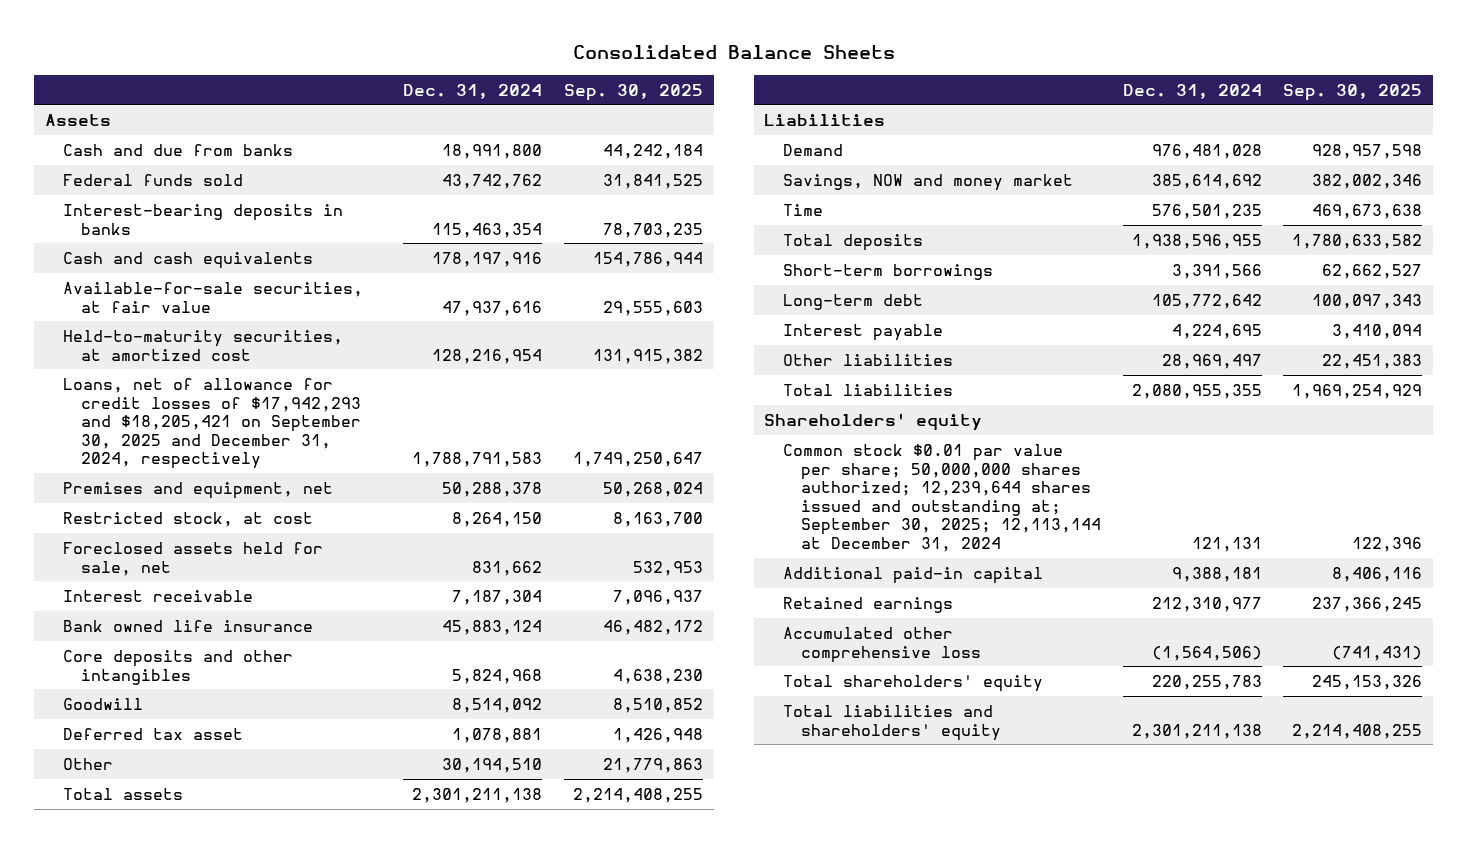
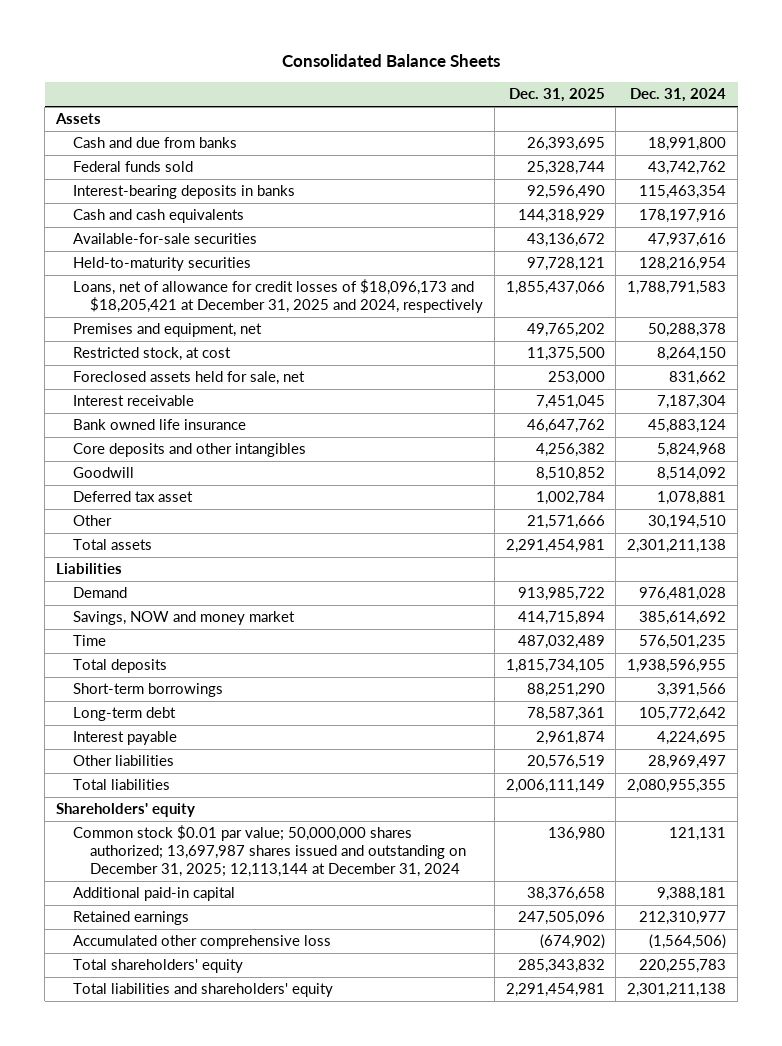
- | Dec. 31, 2024 | Sep. 30, 2025
+ | Dec. 31, 2025 | Dec. 31, 2024
- Available-for-sale securities, at fair value | 47,937,616 | 29,555,603
- Held-to-maturity securities, at amortized cost | 128,216,954 | 131,915,382
- Loans, net of allowance for credit losses of $17,942,293 and $18,205,421 on September 30, 2025 and December 31, 2024, respectively | 1,788,791,583 | 1,749,250,647
+ Available-for-sale securities | 43,136,672 | 47,937,616
+ Held-to-maturity securities | 97,728,121 | 128,216,954
+ Loans, net of allowance for credit losses of $18,096,173 and $18,205,421 at December 31, 2025 and 2024, respectively | 1,855,437,066 | 1,788,791,583
- Common stock $0.01 par value per share; 50,000,000 shares authorized; 12,239,644 shares issued and outstanding at; September 30, 2025; 12,113,144 at December 31, 2024 | 121,131 | 122,396
+ Common stock $0.01 par value; 50,000,000 shares authorized; 13,697,987 shares issued and outstanding on December 31, 2025; 12,113,144 at December 31, 2024 | 136,980 | 121,131

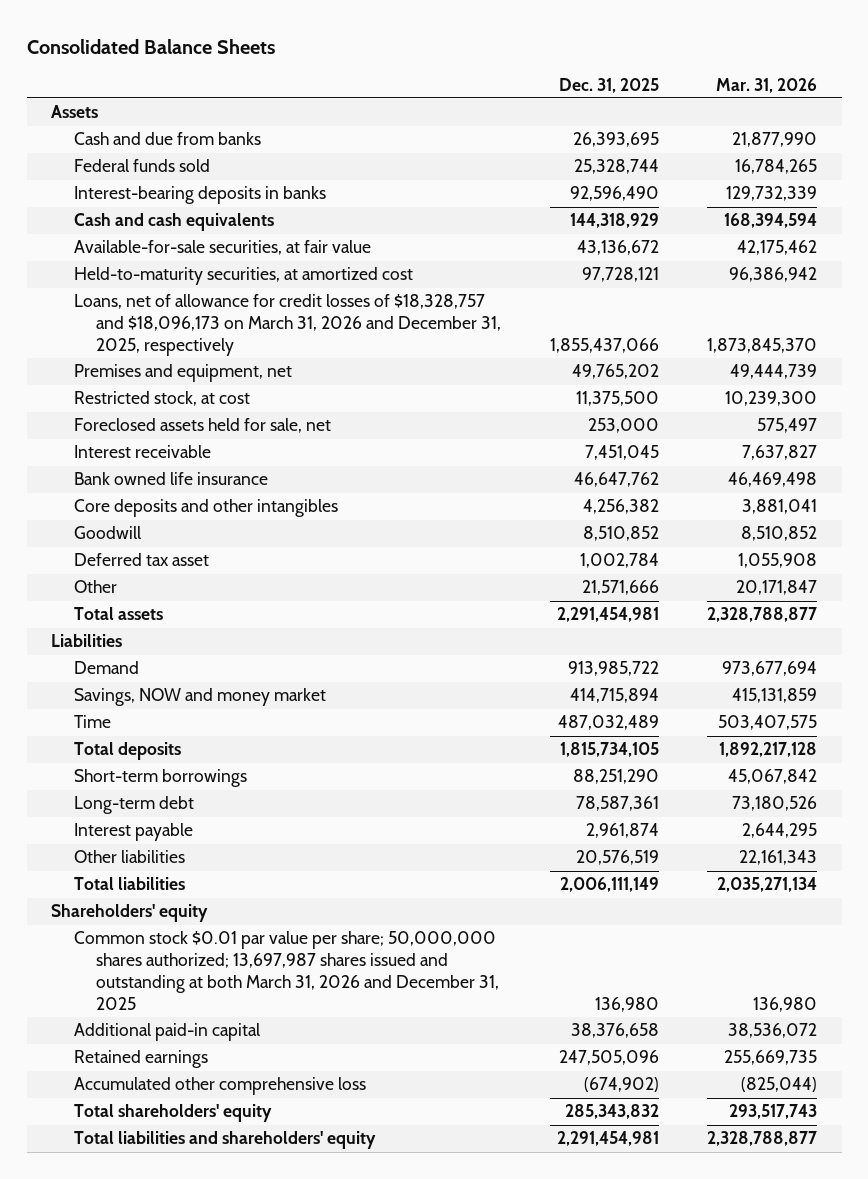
- | Dec. 31, 2025 | Dec. 31, 2024
+ | Dec. 31, 2025 | Mar. 31, 2026
- Available-for-sale securities | 43,136,672 | 47,937,616
- Held-to-maturity securities | 97,728,121 | 128,216,954
- Loans, net of allowance for credit losses of $18,096,173 and $18,205,421 at December 31, 2025 and 2024, respectively | 1,855,437,066 | 1,788,791,583
+ Available-for-sale securities, at fair value | 43,136,672 | 42,175,462
+ Held-to-maturity securities, at amortized cost | 97,728,121 | 96,386,942
+ Loans, net of allowance for credit losses of $18,328,757 and $18,096,173 on March 31, 2026 and December 31, 2025, respectively | 1,855,437,066 | 1,873,845,370
- Common stock $0.01 par value; 50,000,000 shares authorized; 13,697,987 shares issued and outstanding on December 31, 2025; 12,113,144 at December 31, 2024 | 136,980 | 121,131
+ Common stock $0.01 par value per share; 50,000,000 shares authorized; 13,697,987 shares issued and outstanding at both March 31, 2026 and December 31, 2025 | 136,980 | 136,980

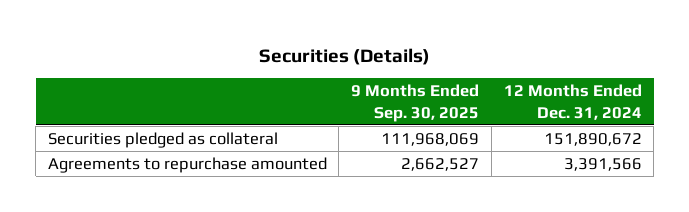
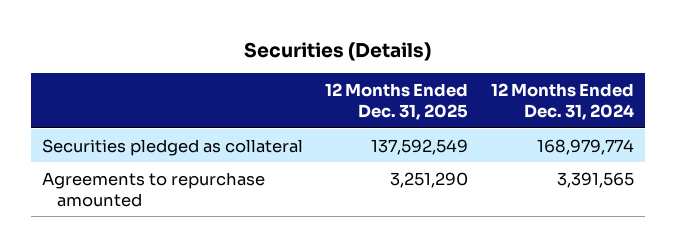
- | 9 Months Ended Sep. 30, 2025 | 12 Months Ended Dec. 31, 2024
+ | 12 Months Ended Dec. 31, 2025 | 12 Months Ended Dec. 31, 2024
- Securities pledged as collateral | 111,968,069 | 151,890,672
- Agreements to repurchase amounted | 2,662,527 | 3,391,566
+ Securities pledged as collateral | 137,592,549 | 168,979,774
+ Agreements to repurchase amounted | 3,251,290 | 3,391,565

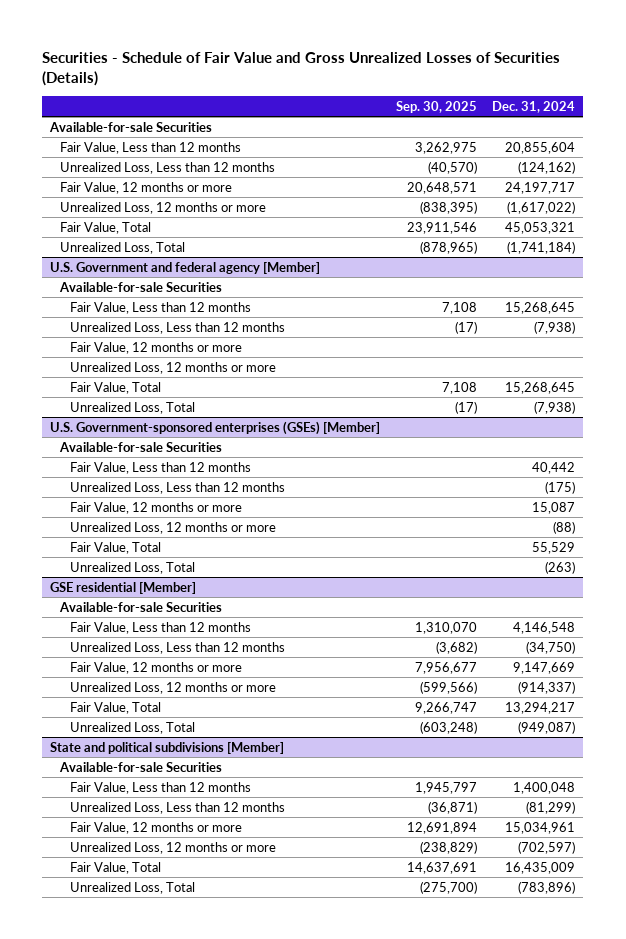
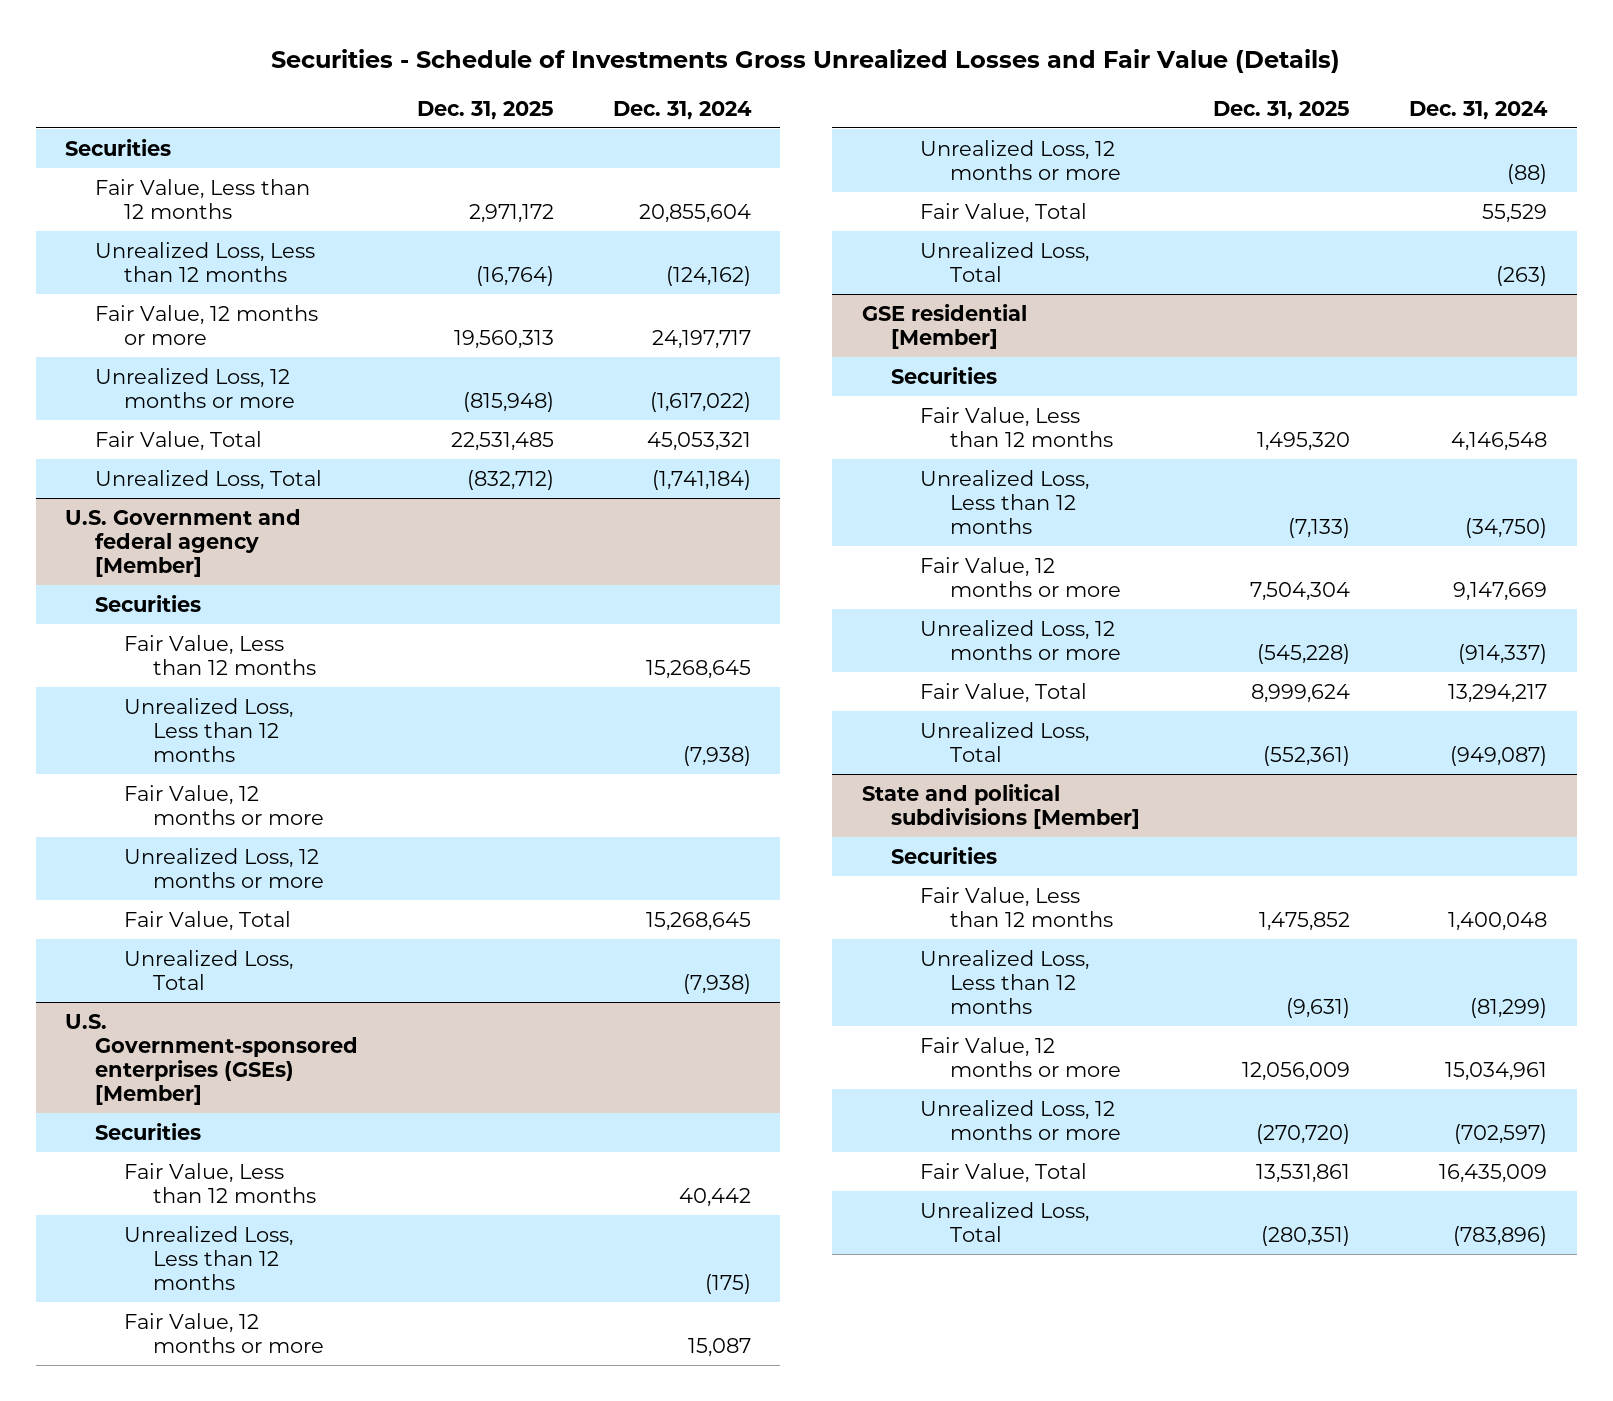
- Securities - Schedule of Fair Value and Gross Unrealized Losses of Securities (Details)
+ Securities - Schedule of Investments Gross Unrealized Losses and Fair Value (Details)
- | Sep. 30, 2025 | Dec. 31, 2024
+ | Dec. 31, 2025 | Dec. 31, 2024
- Available-for-sale Securities
+ Securities
@ U.S. Government and federal agency [Member]
- Available-for-sale Securities
+ Securities
@ U.S. Government-sponsored enterprises (GSEs) [Member]
- Available-for-sale Securities
+ Securities
@ GSE residential [Member]
- Available-for-sale Securities
+ Securities
@ State and political subdivisions [Member]
- Available-for-sale Securities
+ Securities

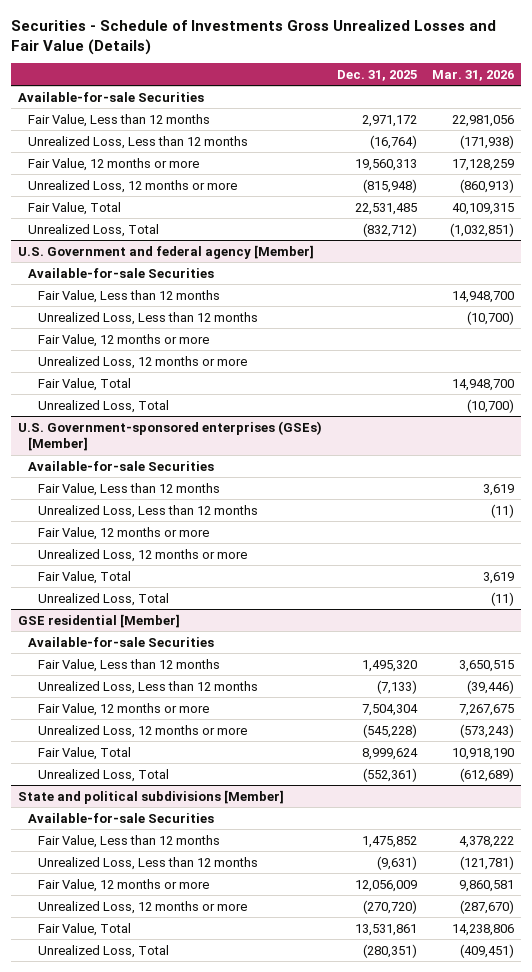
- | Dec. 31, 2025 | Dec. 31, 2024
+ | Dec. 31, 2025 | Mar. 31, 2026
- Securities
+ Available-for-sale Securities
@ U.S. Government and federal agency [Member]
- Securities
+ Available-for-sale Securities
@ U.S. Government-sponsored enterprises (GSEs) [Member]
- Securities
+ Available-for-sale Securities
@ GSE residential [Member]
- Securities
+ Available-for-sale Securities
@ State and political subdivisions [Member]
- Securities
+ Available-for-sale Securities

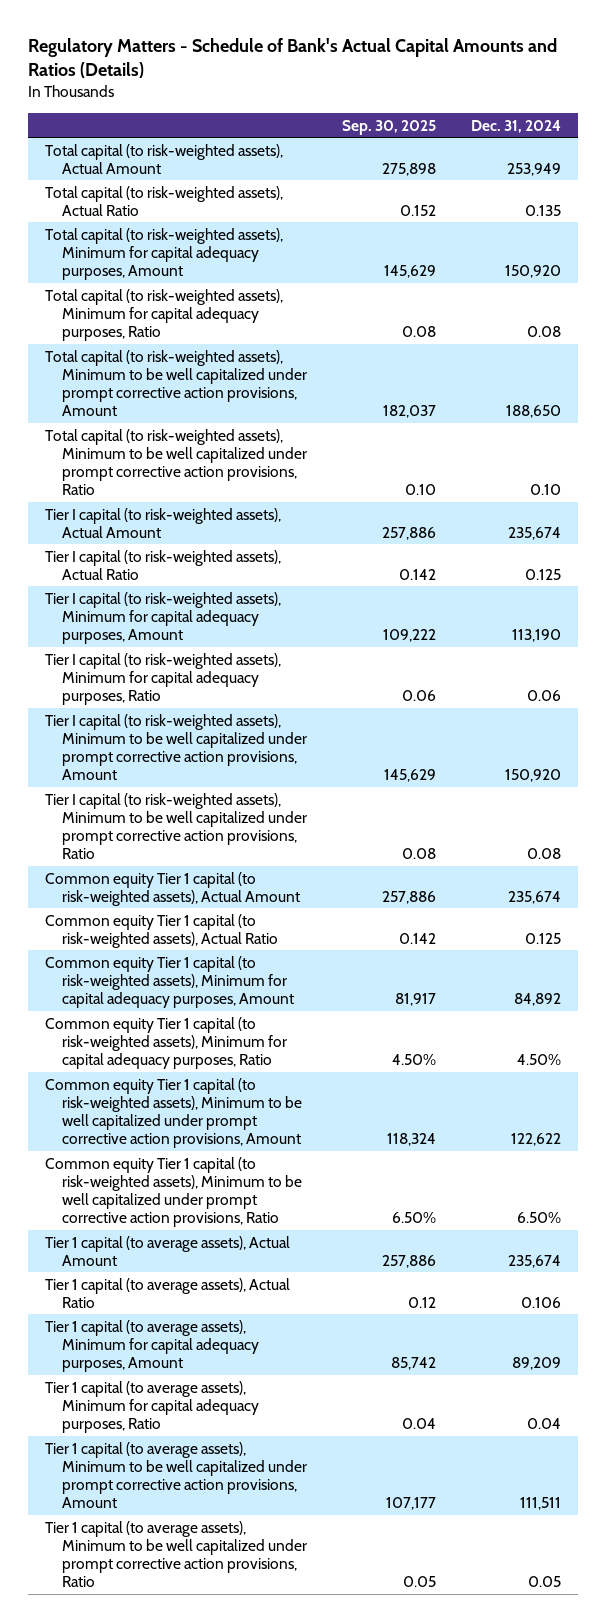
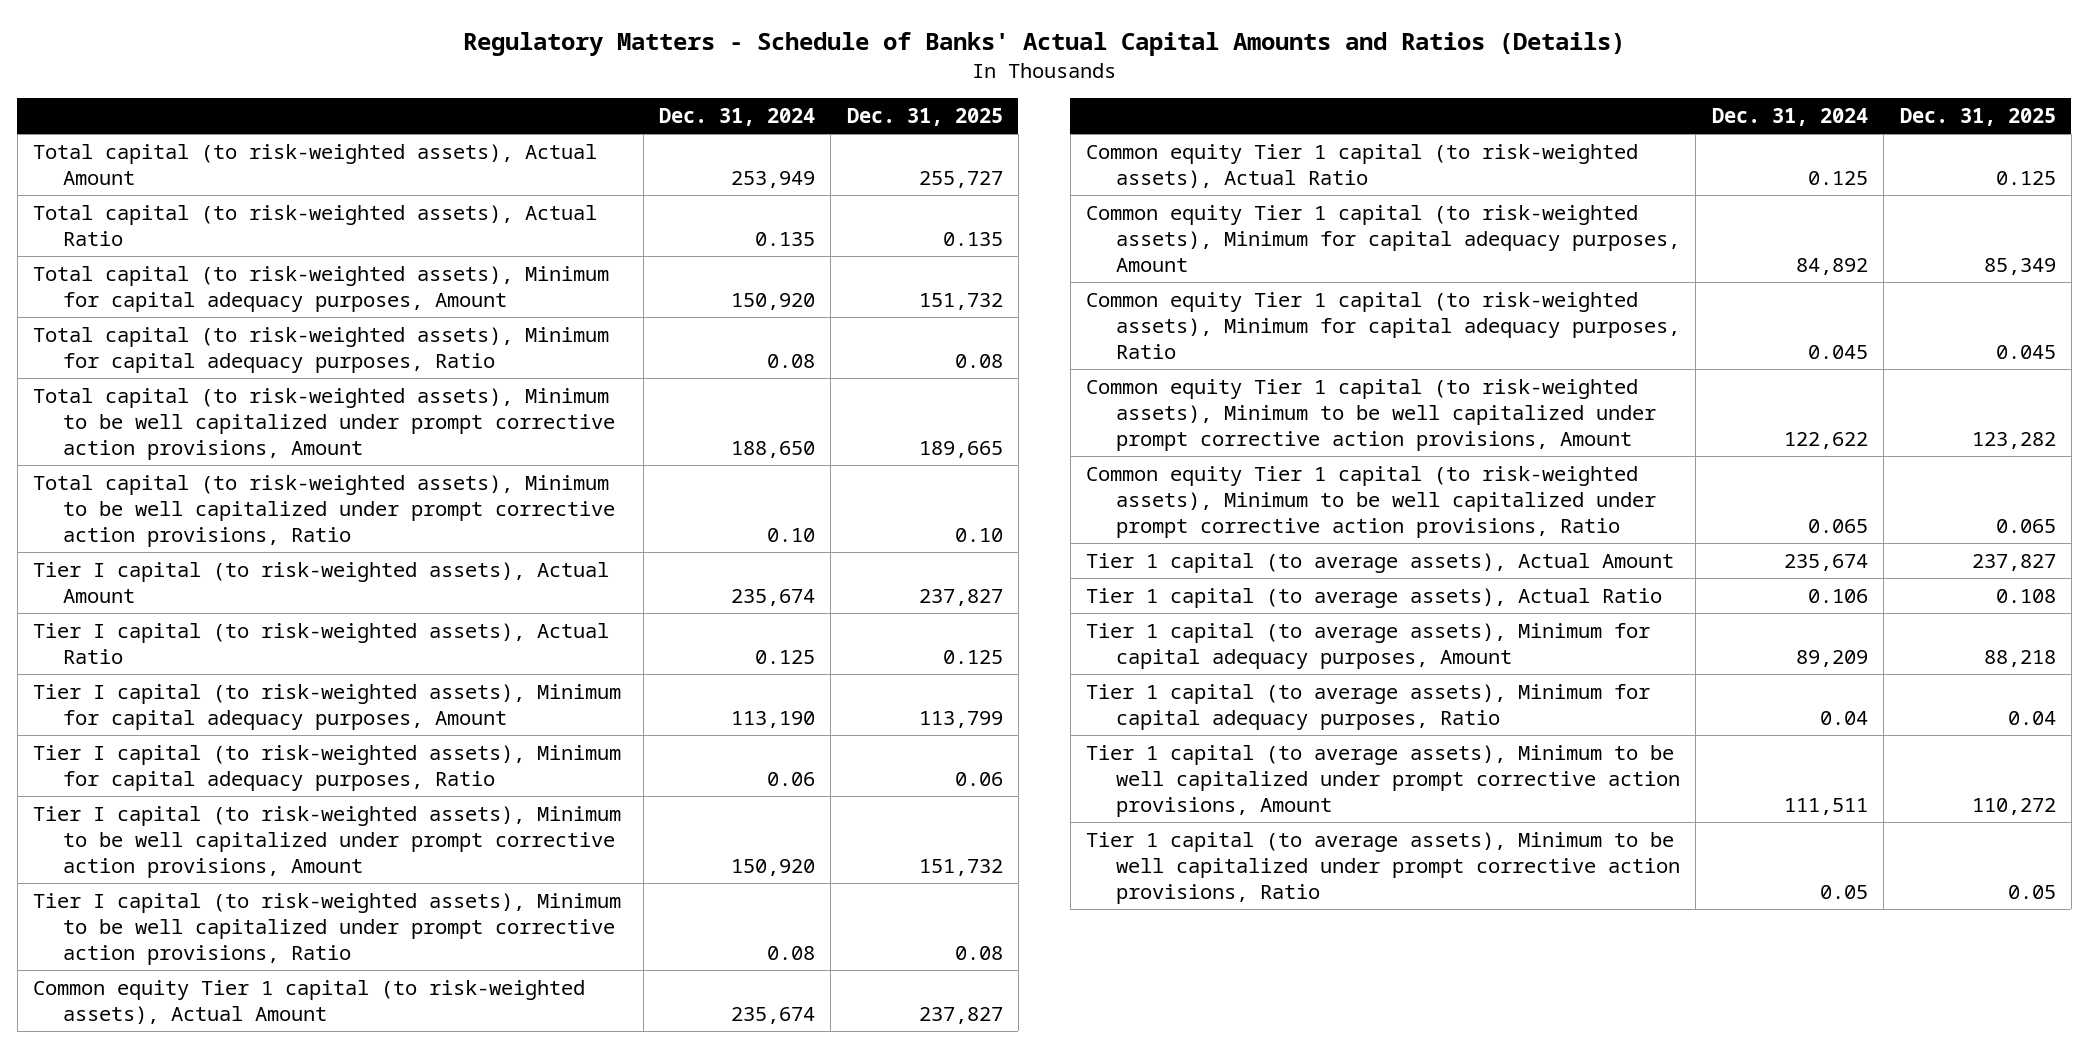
- Regulatory Matters - Schedule of Bank's Actual Capital Amounts and Ratios (Details)
+ Regulatory Matters - Schedule of Banks' Actual Capital Amounts and Ratios (Details)
- | Sep. 30, 2025 | Dec. 31, 2024
+ | Dec. 31, 2024 | Dec. 31, 2025
- Common equity Tier 1 capital (to risk-weighted assets), Minimum for capital adequacy purposes, Ratio | 4.50% | 4.50%
+ Common equity Tier 1 capital (to risk-weighted assets), Minimum for capital adequacy purposes, Ratio | 0.045 | 0.045
- Common equity Tier 1 capital (to risk-weighted assets), Minimum to be well capitalized under prompt corrective action provisions, Ratio | 6.50% | 6.50%
+ Common equity Tier 1 capital (to risk-weighted assets), Minimum to be well capitalized under prompt corrective action provisions, Ratio | 0.065 | 0.065

